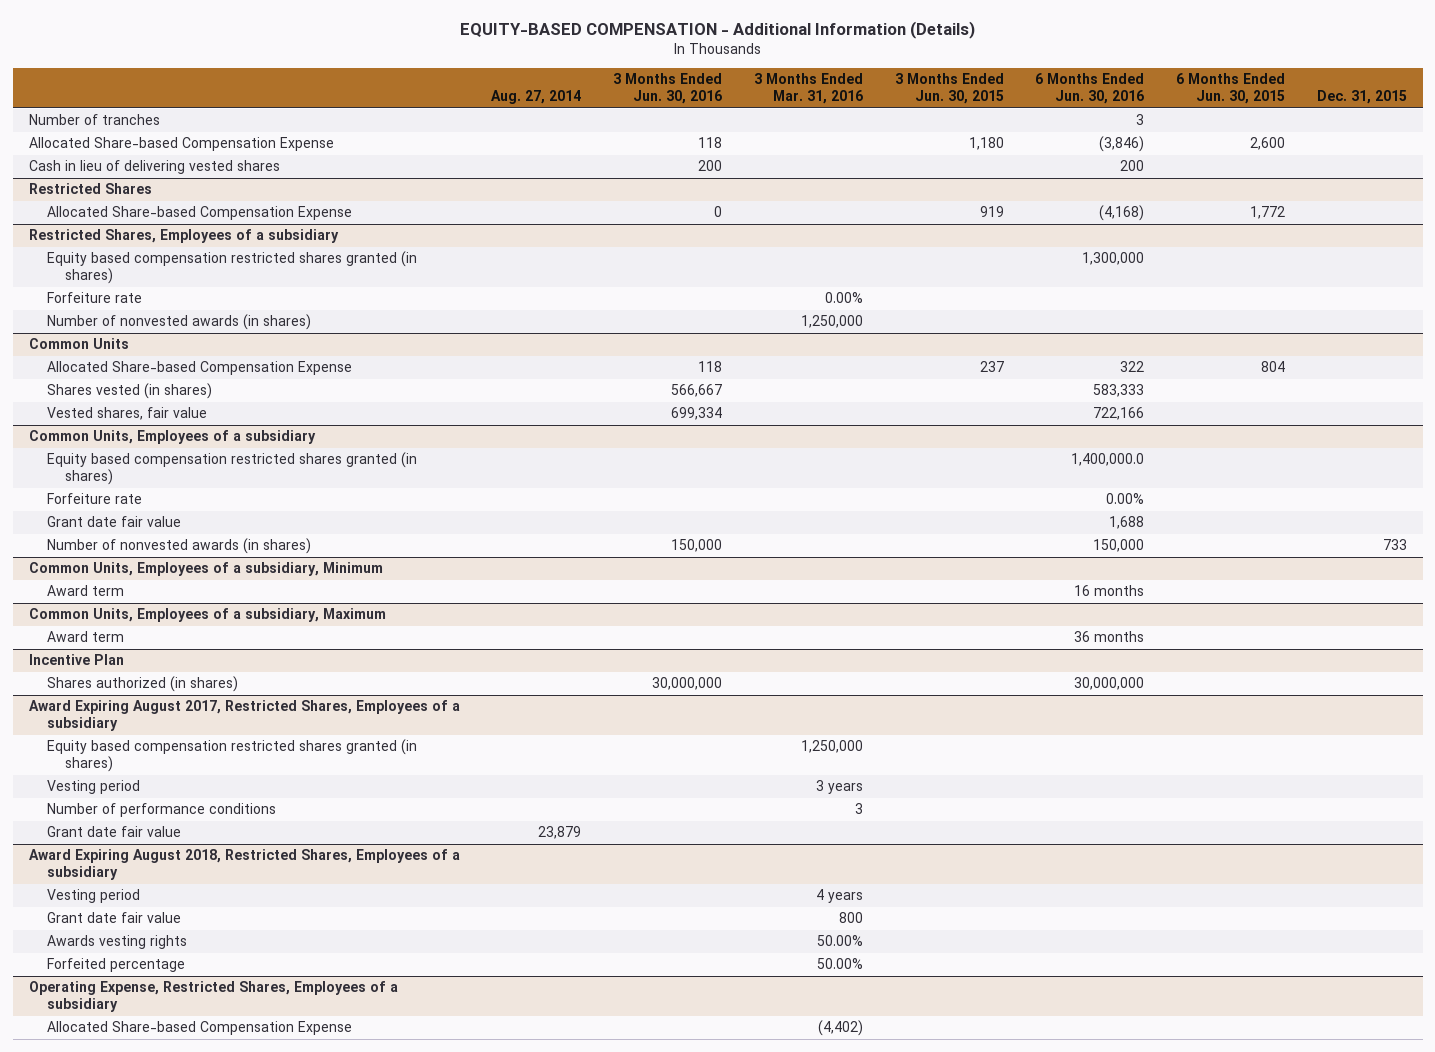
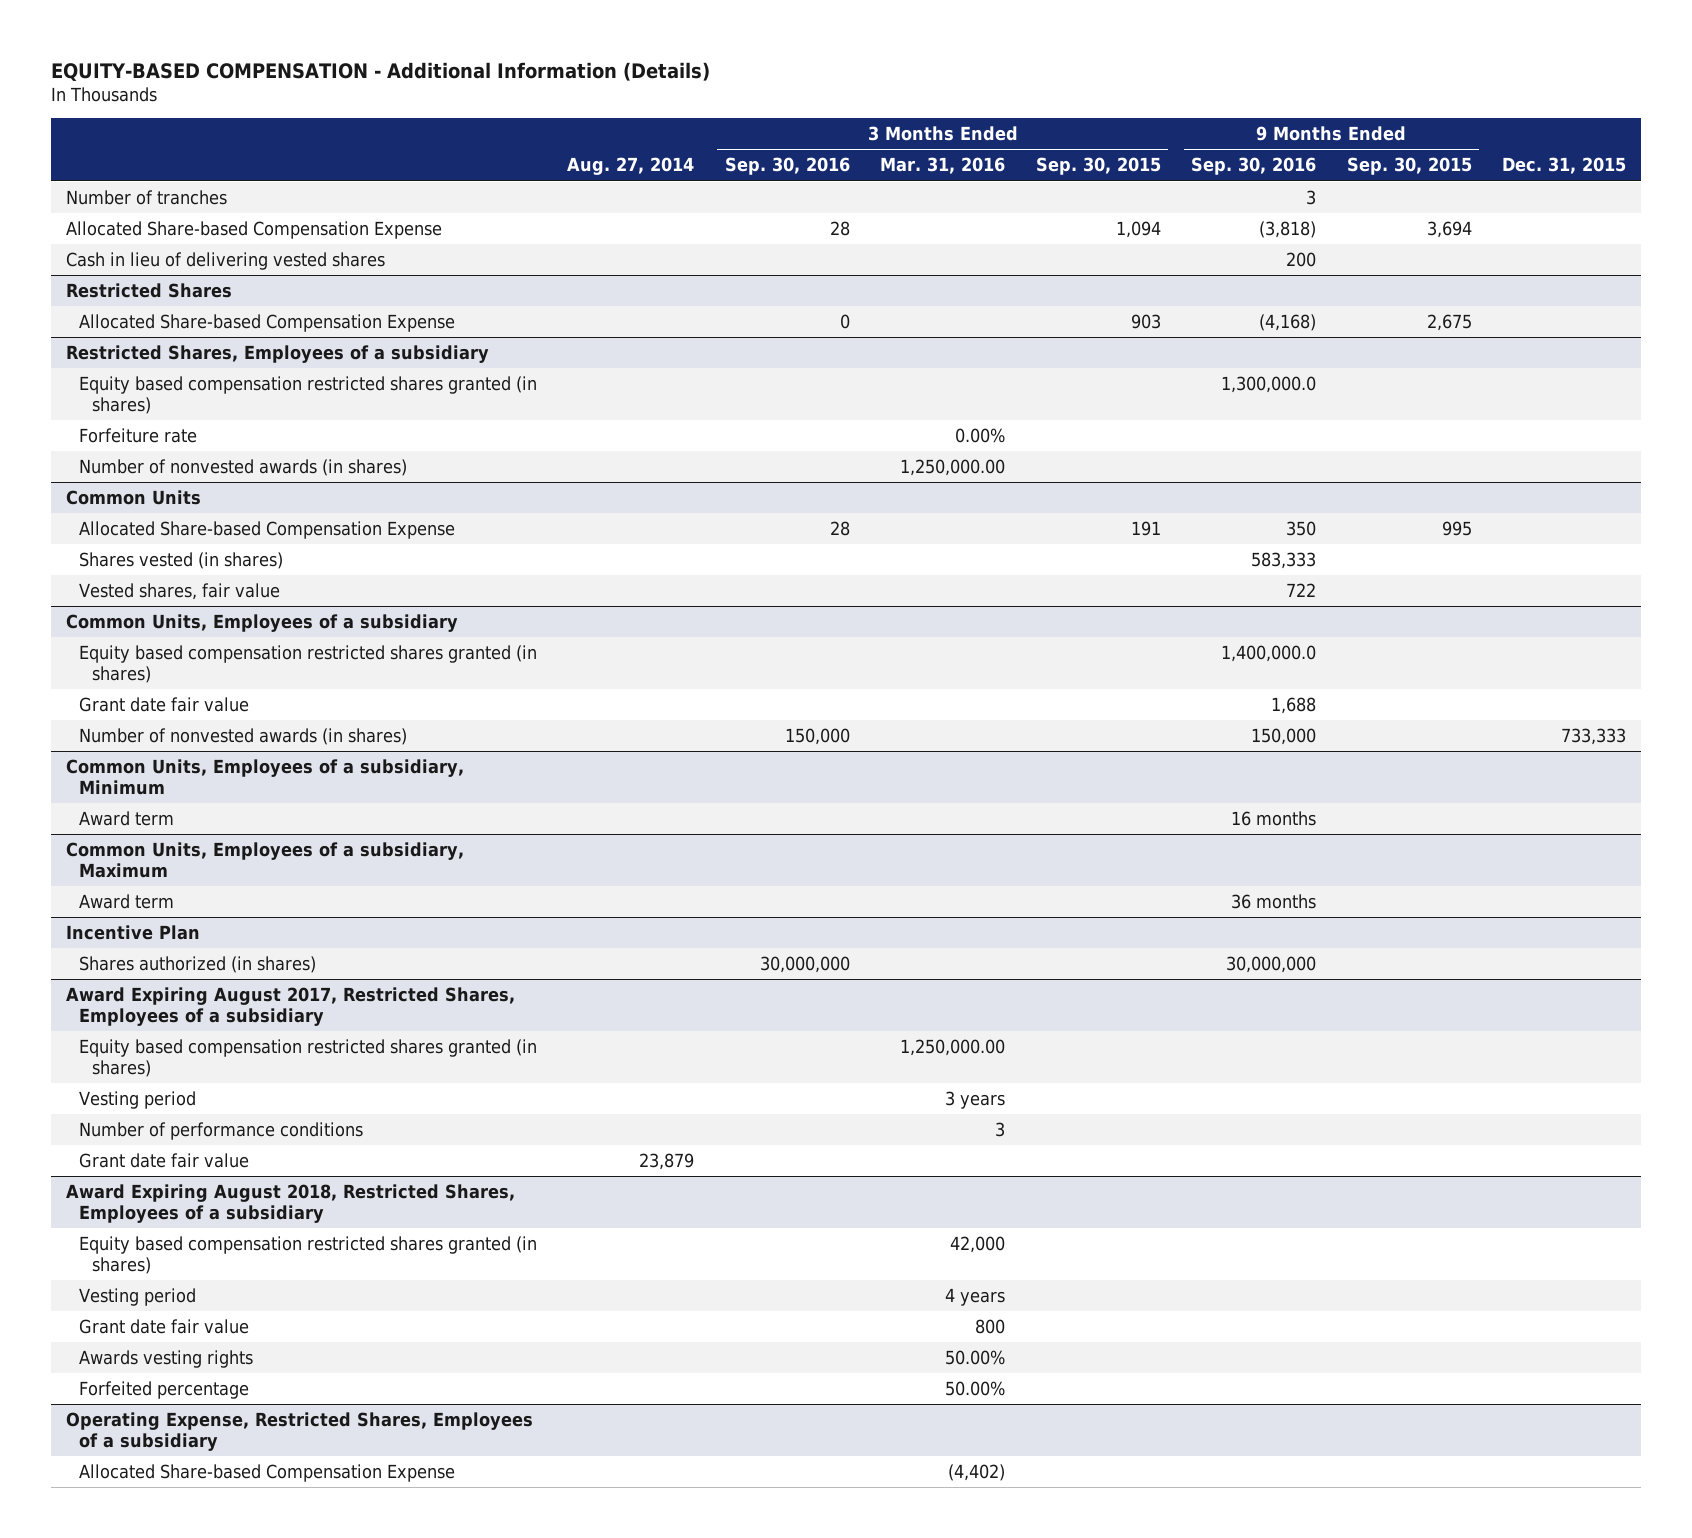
- | Aug. 27, 2014 | 3 Months Ended Jun. 30, 2016 | 3 Months Ended Mar. 31, 2016 | 3 Months Ended Jun. 30, 2015 | 6 Months Ended Jun. 30, 2016 | 6 Months Ended Jun. 30, 2015 | Dec. 31, 2015
+ | Aug. 27, 2014 | 3 Months Ended Sep. 30, 2016 | 3 Months Ended Mar. 31, 2016 | 3 Months Ended Sep. 30, 2015 | 9 Months Ended Sep. 30, 2016 | 9 Months Ended Sep. 30, 2015 | Dec. 31, 2015
@ Restricted Shares, Employees of a subsidiary
- Number of nonvested awards (in shares) | | | 1,250,000 | | | |
+ Number of nonvested awards (in shares) | | | 1,250,000.00 | | | |
@ Common Units, Employees of a subsidiary
- Forfeiture rate | | | | | 0.00% | |
- Number of nonvested awards (in shares) | | 150,000 | | | 150,000 | | 733
+ Number of nonvested awards (in shares) | | 150,000 | | | 150,000 | | 733,333
@ Award Expiring August 2017, Restricted Shares, Employees of a subsidiary
- Equity based compensation restricted shares granted (in shares) | | | 1,250,000 | | | |
+ Equity based compensation restricted shares granted (in shares) | | | 1,250,000.00 | | | |
@ Award Expiring August 2018, Restricted Shares, Employees of a subsidiary
+ Equity based compensation restricted shares granted (in shares) | | | 42,000 | | | |

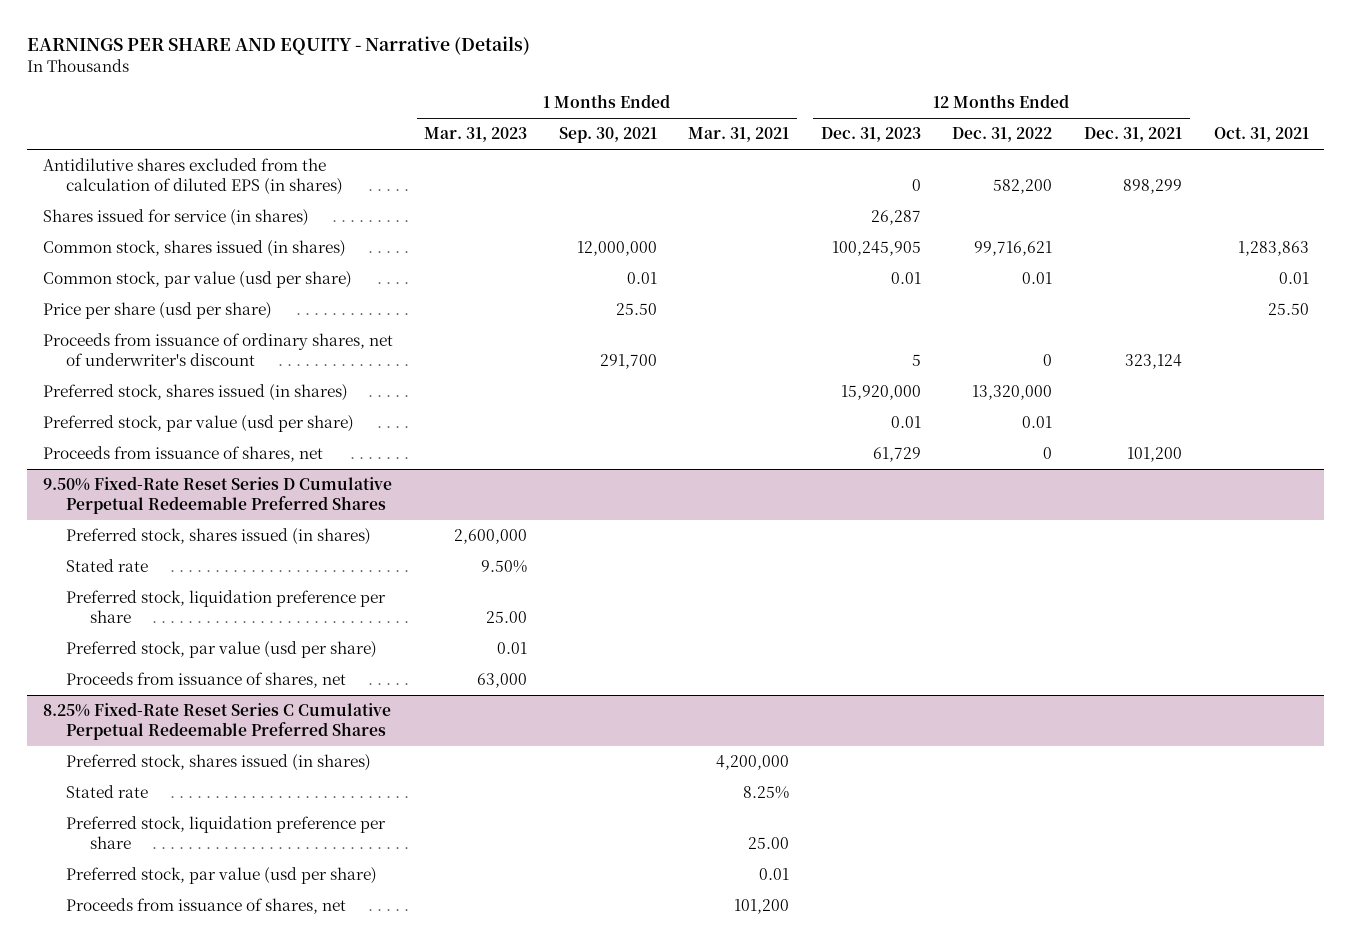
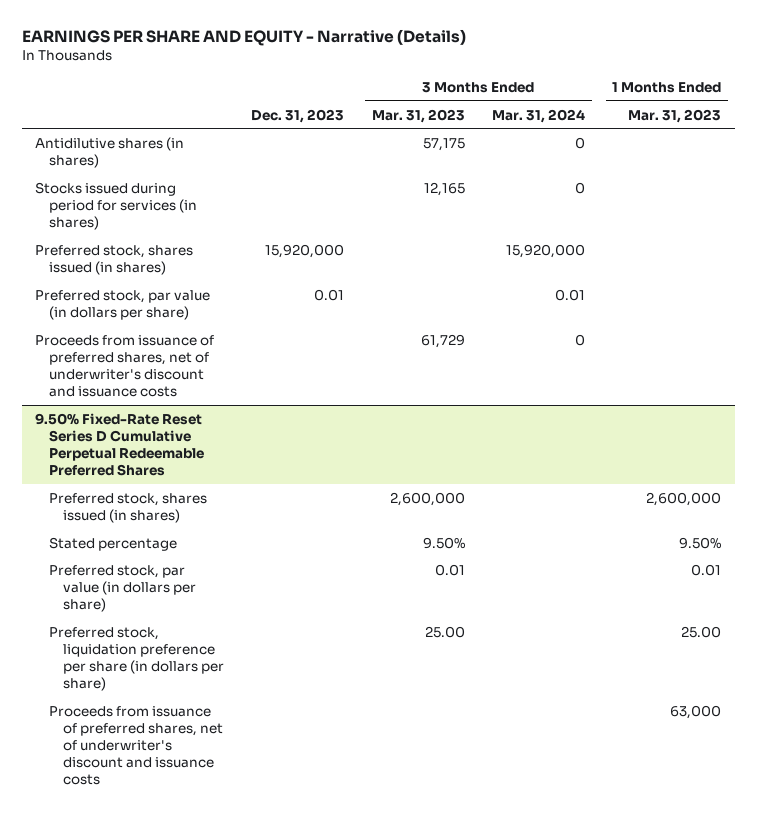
- | 1 Months Ended Mar. 31, 2023 | 1 Months Ended Sep. 30, 2021 | 1 Months Ended Mar. 31, 2021 | 12 Months Ended Dec. 31, 2023 | 12 Months Ended Dec. 31, 2022 | 12 Months Ended Dec. 31, 2021 | Oct. 31, 2021
+ | Dec. 31, 2023 | 3 Months Ended Mar. 31, 2023 | 3 Months Ended Mar. 31, 2024 | 1 Months Ended Mar. 31, 2023
- Antidilutive shares excluded from the calculation of diluted EPS (in shares) | | | | 0 | 582,200 | 898,299 |
- Shares issued for service (in shares) | | | | 26,287 | | |
- Common stock, shares issued (in shares) | | 12,000,000 | | 100,245,905 | 99,716,621 | | 1,283,863
- Common stock, par value (usd per share) | | 0.01 | | 0.01 | 0.01 | | 0.01
- Price per share (usd per share) | | 25.50 | | | | | 25.50
- Proceeds from issuance of ordinary shares, net of underwriter's discount | | 291,700 | | 5 | 0 | 323,124 |
+ Antidilutive shares (in shares) | | 57,175 | 0 |
+ Stocks issued during period for services (in shares) | | 12,165 | 0 |
- Preferred stock, par value (usd per share) | | | | 0.01 | 0.01 | |
- Proceeds from issuance of shares, net | | | | 61,729 | 0 | 101,200 |
+ Preferred stock, par value (in dollars per share) | 0.01 | | 0.01 |
+ Proceeds from issuance of preferred shares, net of underwriter's discount and issuance costs | | 61,729 | 0 |
@ 9.50% Fixed-Rate Reset Series D Cumulative Perpetual Redeemable Preferred Shares
- Stated rate | 9.50% | | | | | |
- Preferred stock, liquidation preference per share | 25.00 | | | | | |
- Preferred stock, par value (usd per share) | 0.01 | | | | | |
- Proceeds from issuance of shares, net | 63,000 | | | | | |
- 8.25% Fixed-Rate Reset Series C Cumulative Perpetual Redeemable Preferred Shares
- Preferred stock, shares issued (in shares) | | | 4,200,000 | | | |
- Stated rate | | | 8.25% | | | |
- Preferred stock, liquidation preference per share | | | 25.00 | | | |
- Preferred stock, par value (usd per share) | | | 0.01 | | | |
- Proceeds from issuance of shares, net | | | 101,200 | | | |
@ 9.50% Fixed-Rate Reset Series D Cumulative Perpetual Redeemable Preferred Shares
+ Stated percentage | | 9.50% | | 9.50%
+ Preferred stock, par value (in dollars per share) | | 0.01 | | 0.01
+ Preferred stock, liquidation preference per share (in dollars per share) | | 25.00 | | 25.00
+ Proceeds from issuance of preferred shares, net of underwriter's discount and issuance costs | | | | 63,000

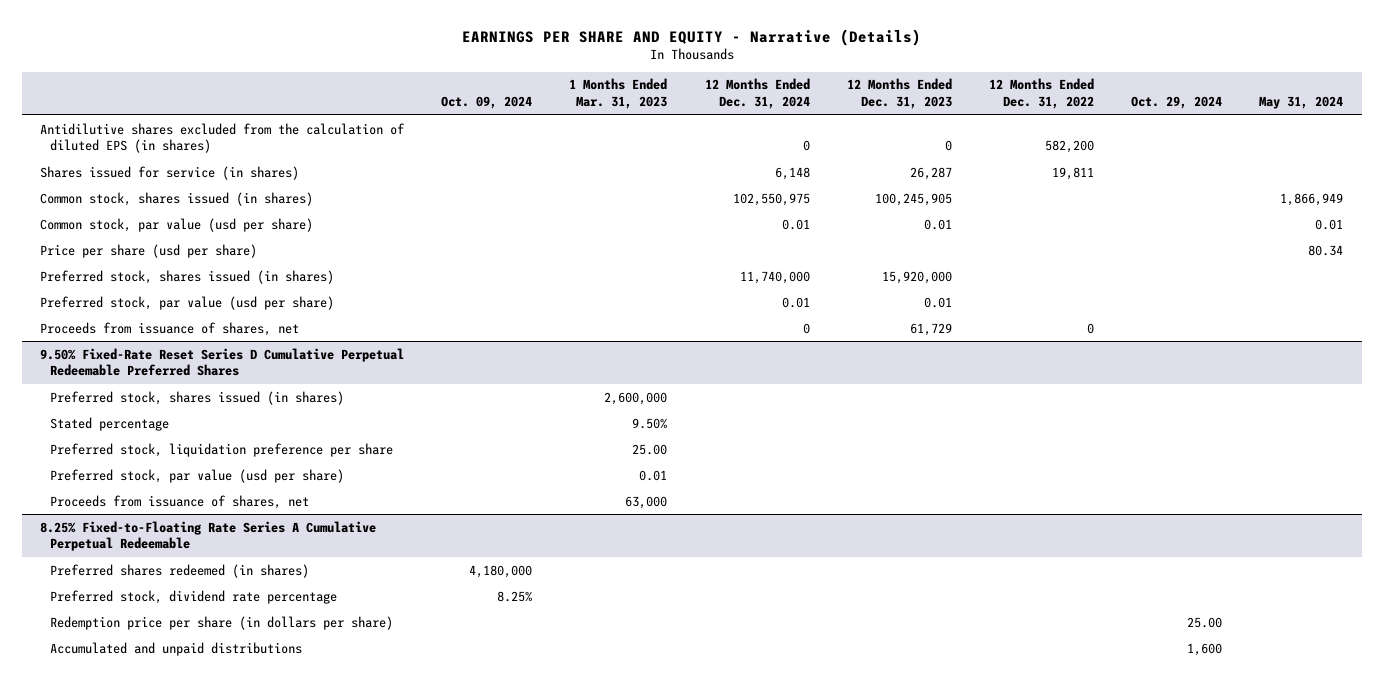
- | Dec. 31, 2023 | 3 Months Ended Mar. 31, 2023 | 3 Months Ended Mar. 31, 2024 | 1 Months Ended Mar. 31, 2023
+ | Oct. 09, 2024 | 1 Months Ended Mar. 31, 2023 | 12 Months Ended Dec. 31, 2024 | 12 Months Ended Dec. 31, 2023 | 12 Months Ended Dec. 31, 2022 | Oct. 29, 2024 | May 31, 2024
- Antidilutive shares (in shares) | | 57,175 | 0 |
- Stocks issued during period for services (in shares) | | 12,165 | 0 |
+ Antidilutive shares excluded from the calculation of diluted EPS (in shares) | | | 0 | 0 | 582,200 | |
+ Shares issued for service (in shares) | | | 6,148 | 26,287 | 19,811 | |
+ Common stock, shares issued (in shares) | | | 102,550,975 | 100,245,905 | | | 1,866,949
+ Common stock, par value (usd per share) | | | 0.01 | 0.01 | | | 0.01
+ Price per share (usd per share) | | | | | | | 80.34
- Preferred stock, par value (in dollars per share) | 0.01 | | 0.01 |
- Proceeds from issuance of preferred shares, net of underwriter's discount and issuance costs | | 61,729 | 0 |
+ Preferred stock, par value (usd per share) | | | 0.01 | 0.01 | | |
+ Proceeds from issuance of shares, net | | | 0 | 61,729 | 0 | |
@ 9.50% Fixed-Rate Reset Series D Cumulative Perpetual Redeemable Preferred Shares
- Preferred stock, par value (in dollars per share) | | 0.01 | | 0.01
- Preferred stock, liquidation preference per share (in dollars per share) | | 25.00 | | 25.00
- Proceeds from issuance of preferred shares, net of underwriter's discount and issuance costs | | | | 63,000
+ Preferred stock, liquidation preference per share | | 25.00 | | | | |
+ Preferred stock, par value (usd per share) | | 0.01 | | | | |
+ Proceeds from issuance of shares, net | | 63,000 | | | | |
+ 8.25% Fixed-to-Floating Rate Series A Cumulative Perpetual Redeemable
+ Preferred shares redeemed (in shares) | 4,180,000 | | | | | |
+ Preferred stock, dividend rate percentage | 8.25% | | | | | |
+ Redemption price per share (in dollars per share) | | | | | | 25.00 |
+ Accumulated and unpaid distributions | | | | | | 1,600 |

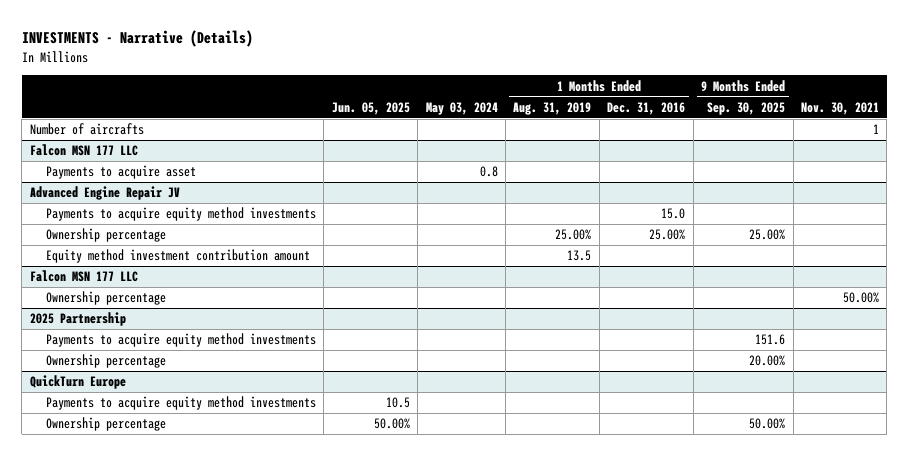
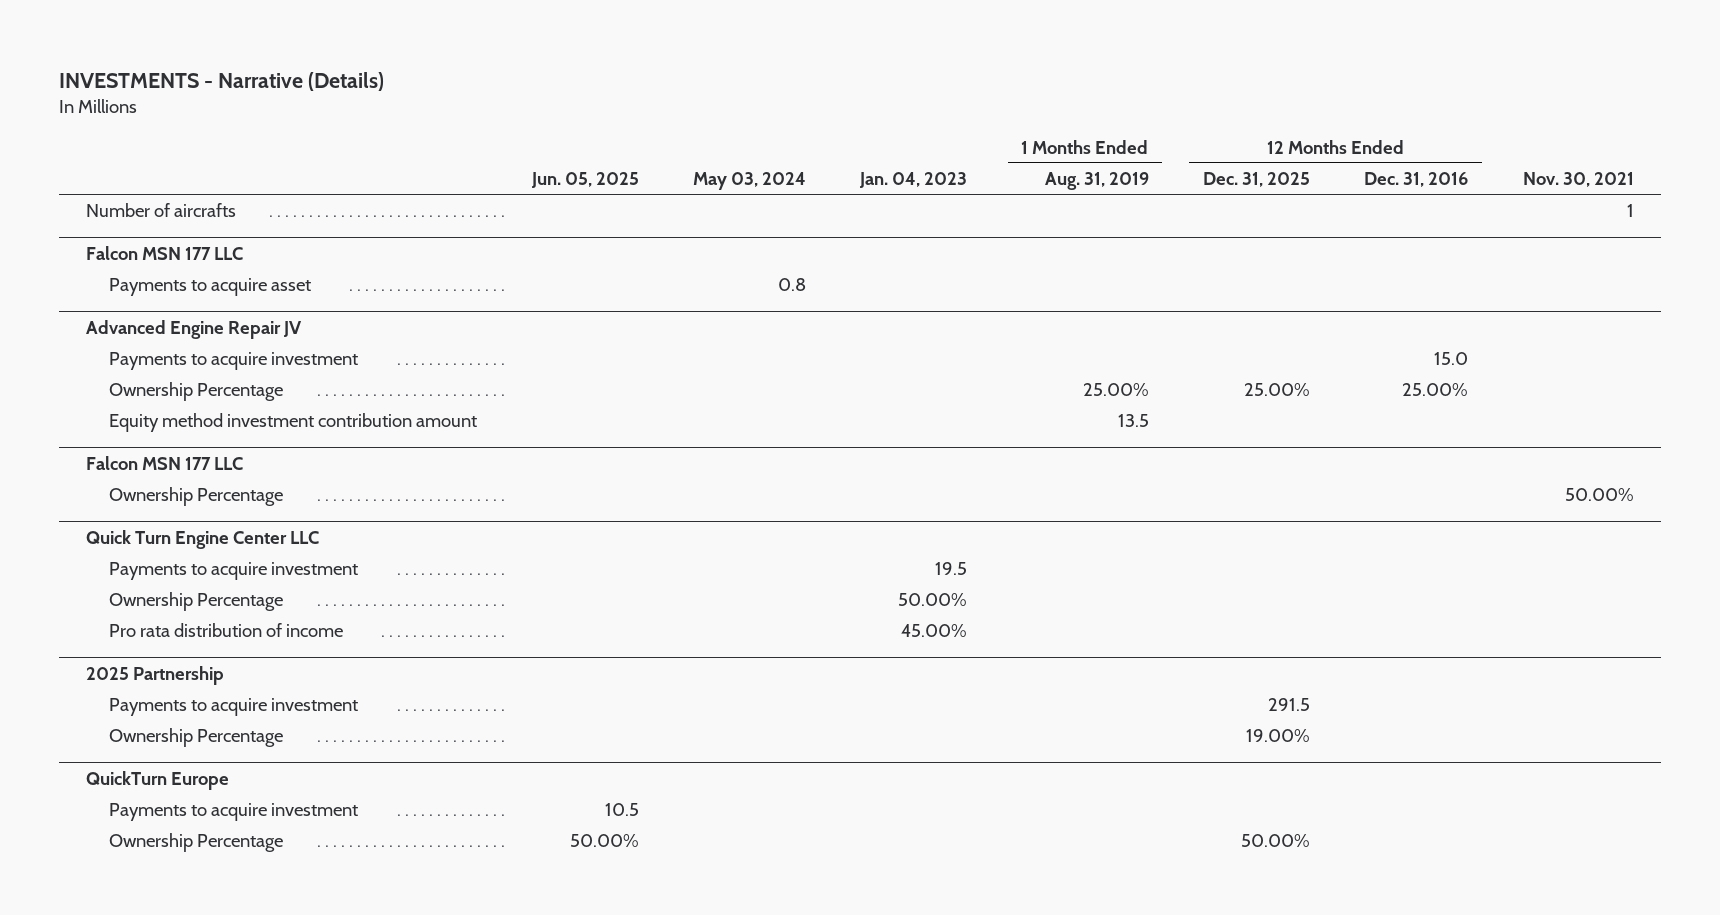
- | Jun. 05, 2025 | May 03, 2024 | 1 Months Ended Aug. 31, 2019 | 1 Months Ended Dec. 31, 2016 | 9 Months Ended Sep. 30, 2025 | Nov. 30, 2021
+ | Jun. 05, 2025 | May 03, 2024 | Jan. 04, 2023 | 1 Months Ended Aug. 31, 2019 | 12 Months Ended Dec. 31, 2025 | 12 Months Ended Dec. 31, 2016 | Nov. 30, 2021
@ Advanced Engine Repair JV
- Payments to acquire equity method investments | | | | 15.0 | |
- Ownership percentage | | | 25.00% | 25.00% | 25.00% |
+ Payments to acquire investment | | | | | | 15.0 |
+ Ownership Percentage | | | | 25.00% | 25.00% | 25.00% |
@ Falcon MSN 177 LLC
- Ownership percentage | | | | | | 50.00%
+ Ownership Percentage | | | | | | | 50.00%
+ Quick Turn Engine Center LLC
+ Payments to acquire investment | | | 19.5 | | | |
+ Ownership Percentage | | | 50.00% | | | |
+ Pro rata distribution of income | | | 45.00% | | | |
@ 2025 Partnership
- Payments to acquire equity method investments | | | | | 151.6 |
- Ownership percentage | | | | | 20.00% |
+ Payments to acquire investment | | | | | 291.5 | |
+ Ownership Percentage | | | | | 19.00% | |
@ QuickTurn Europe
- Payments to acquire equity method investments | 10.5 | | | | |
- Ownership percentage | 50.00% | | | | 50.00% |
+ Payments to acquire investment | 10.5 | | | | | |
+ Ownership Percentage | 50.00% | | | | 50.00% | |

